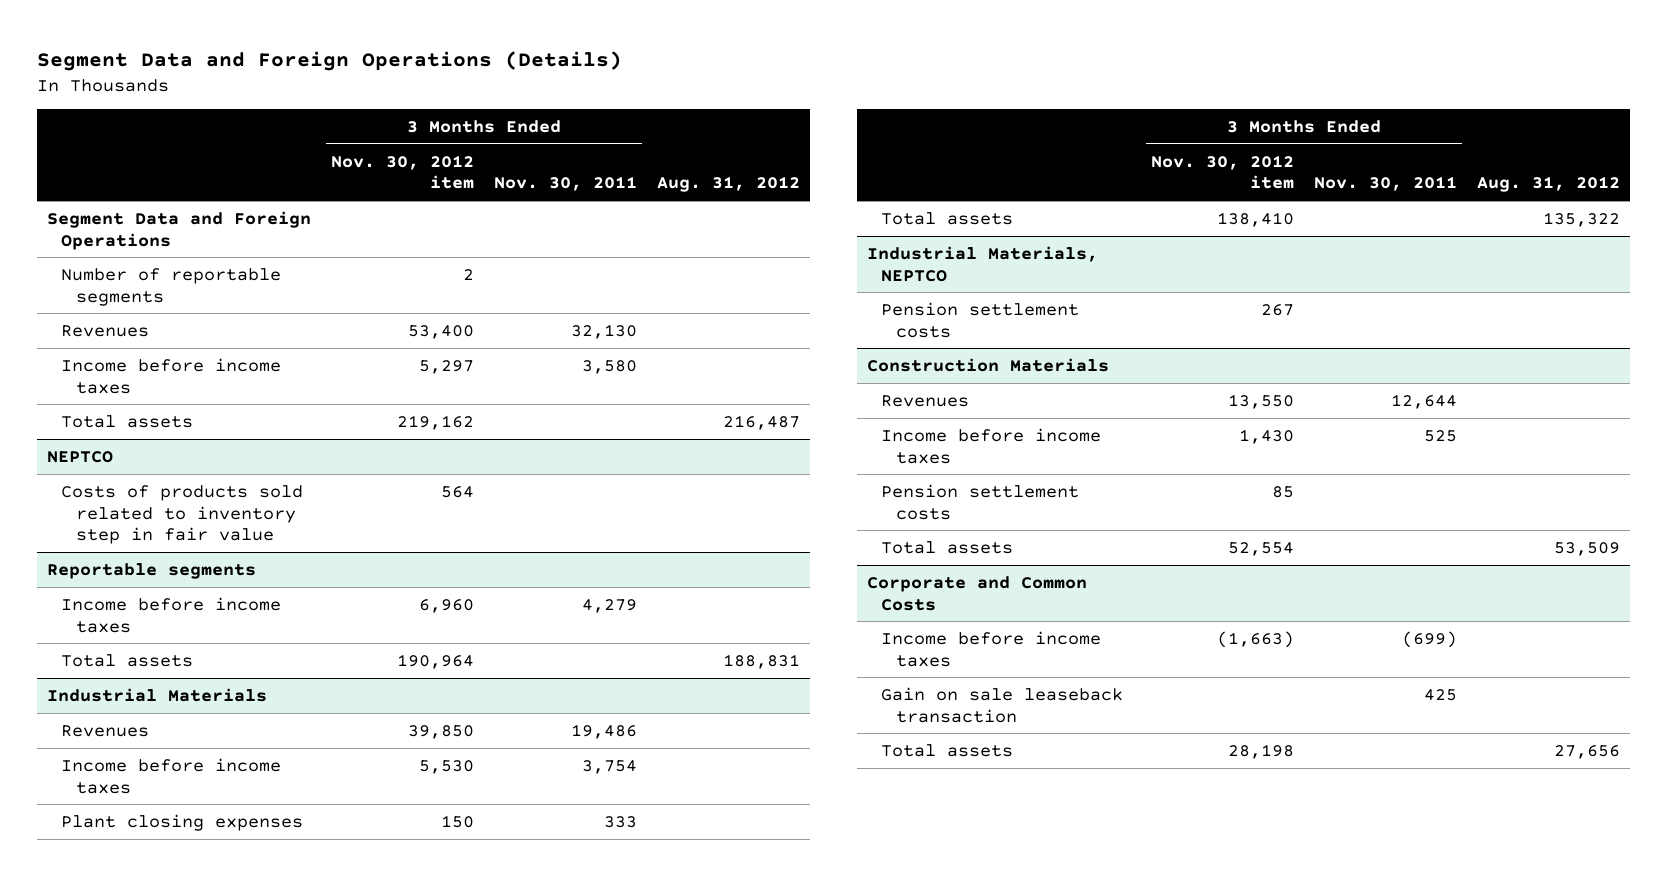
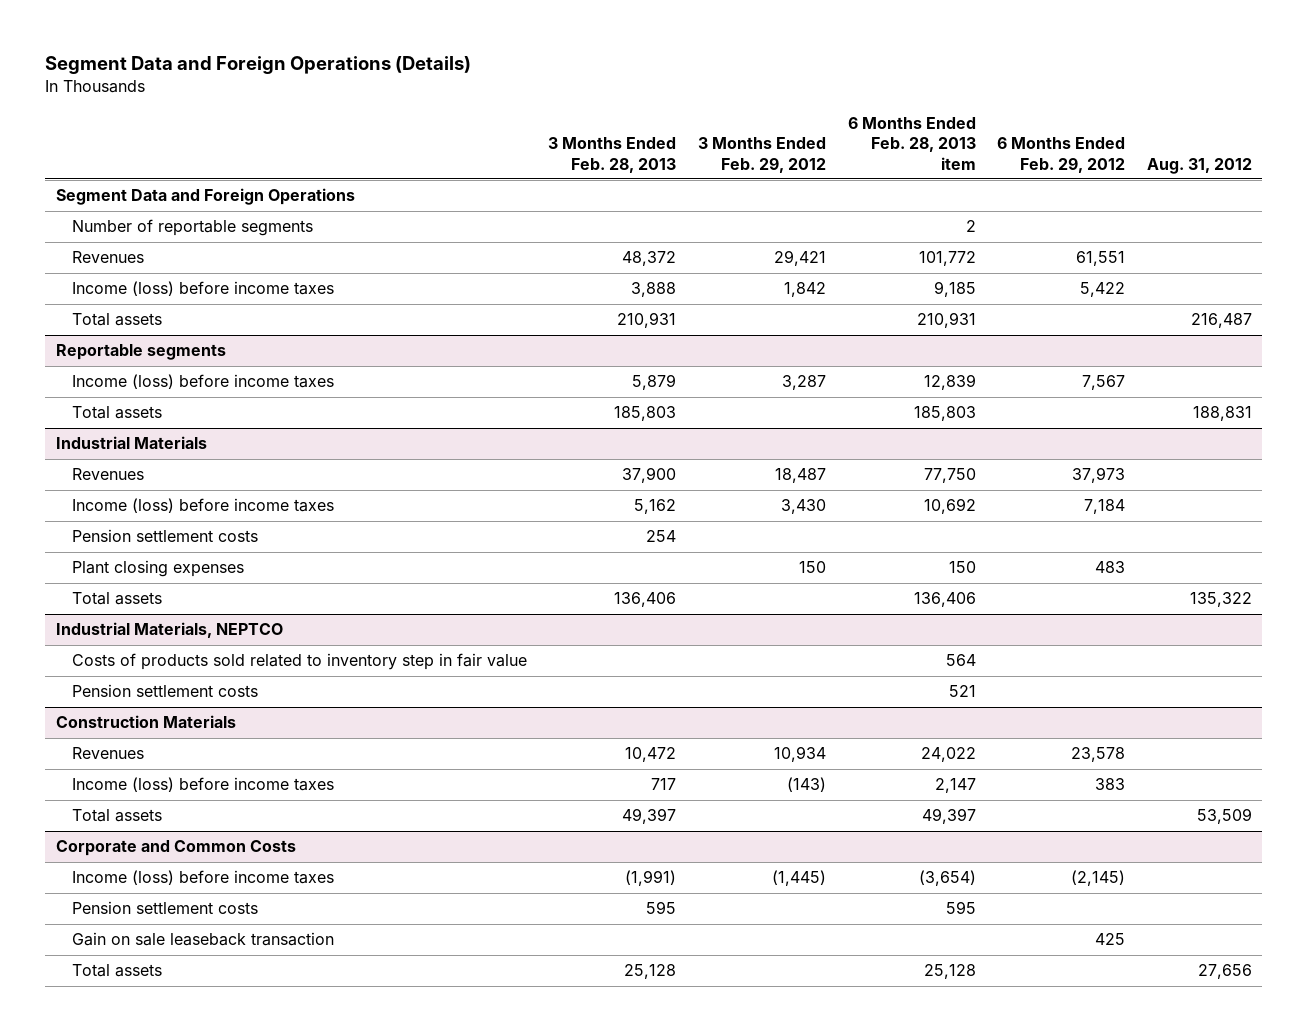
- | 3 Months Ended Nov. 30, 2012 item | 3 Months Ended Nov. 30, 2011 | Aug. 31, 2012
+ | 3 Months Ended Feb. 28, 2013 | 3 Months Ended Feb. 29, 2012 | 6 Months Ended Feb. 28, 2013 item | 6 Months Ended Feb. 29, 2012 | Aug. 31, 2012
- Income before income taxes | 5,297 | 3,580 |
+ Income (loss) before income taxes | 3,888 | 1,842 | 9,185 | 5,422 |
- NEPTCO
- Costs of products sold related to inventory step in fair value | 564 | |
@ Reportable segments
- Income before income taxes | 6,960 | 4,279 |
+ Income (loss) before income taxes | 5,879 | 3,287 | 12,839 | 7,567 |
@ Industrial Materials
- Income before income taxes | 5,530 | 3,754 |
+ Income (loss) before income taxes | 5,162 | 3,430 | 10,692 | 7,184 |
+ Pension settlement costs | 254 | | | |
@ Industrial Materials, NEPTCO
+ Costs of products sold related to inventory step in fair value | | | 564 | |
@ Construction Materials
- Income before income taxes | 1,430 | 525 |
- Pension settlement costs | 85 | |
+ Income (loss) before income taxes | 717 | (143) | 2,147 | 383 |
@ Corporate and Common Costs
- Income before income taxes | (1,663) | (699) |
+ Income (loss) before income taxes | (1,991) | (1,445) | (3,654) | (2,145) |
+ Pension settlement costs | 595 | | 595 | |

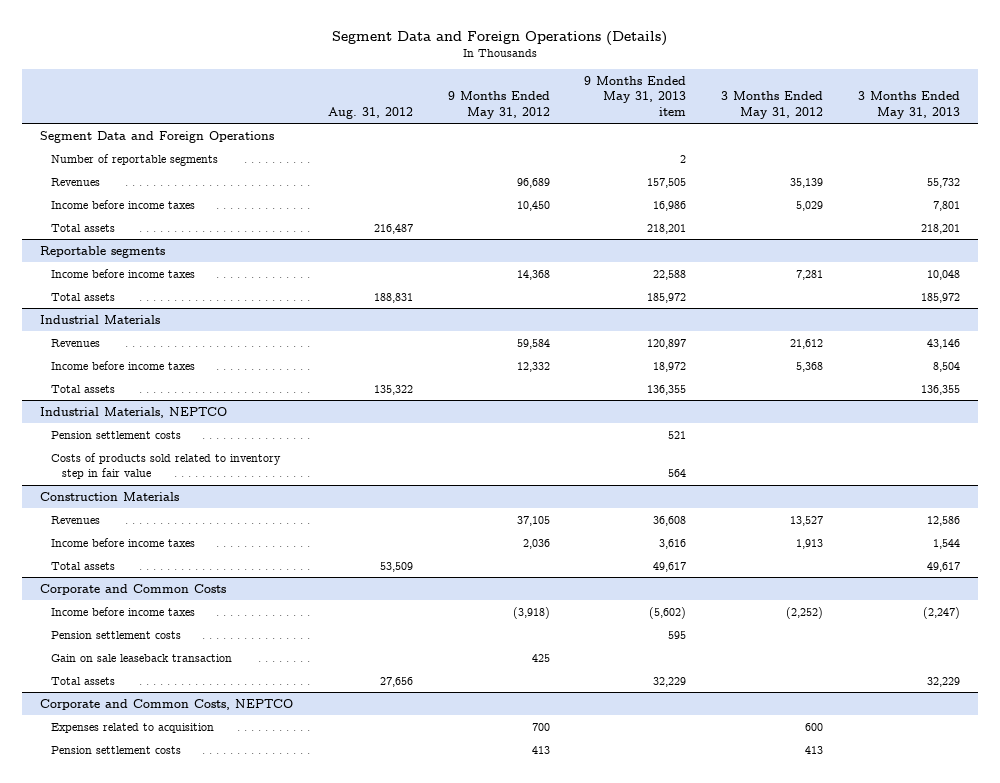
- | 3 Months Ended Feb. 28, 2013 | 3 Months Ended Feb. 29, 2012 | 6 Months Ended Feb. 28, 2013 item | 6 Months Ended Feb. 29, 2012 | Aug. 31, 2012
+ | Aug. 31, 2012 | 9 Months Ended May 31, 2012 | 9 Months Ended May 31, 2013 item | 3 Months Ended May 31, 2012 | 3 Months Ended May 31, 2013
- Income (loss) before income taxes | 3,888 | 1,842 | 9,185 | 5,422 |
+ Income before income taxes | | 10,450 | 16,986 | 5,029 | 7,801
@ Reportable segments
- Income (loss) before income taxes | 5,879 | 3,287 | 12,839 | 7,567 |
+ Income before income taxes | | 14,368 | 22,588 | 7,281 | 10,048
@ Industrial Materials
- Income (loss) before income taxes | 5,162 | 3,430 | 10,692 | 7,184 |
- Pension settlement costs | 254 | | | |
- Plant closing expenses | | 150 | 150 | 483 |
+ Income before income taxes | | 12,332 | 18,972 | 5,368 | 8,504
@ Industrial Materials, NEPTCO
moved down: Costs of products sold related to inventory step in fair value | | | 564 | |
@ Construction Materials
- Income (loss) before income taxes | 717 | (143) | 2,147 | 383 |
+ Income before income taxes | | 2,036 | 3,616 | 1,913 | 1,544
@ Corporate and Common Costs
- Income (loss) before income taxes | (1,991) | (1,445) | (3,654) | (2,145) |
+ Income before income taxes | | (3,918) | (5,602) | (2,252) | (2,247)
+ Corporate and Common Costs, NEPTCO
+ Expenses related to acquisition | | 700 | | 600 |
+ Pension settlement costs | | 413 | | 413 |

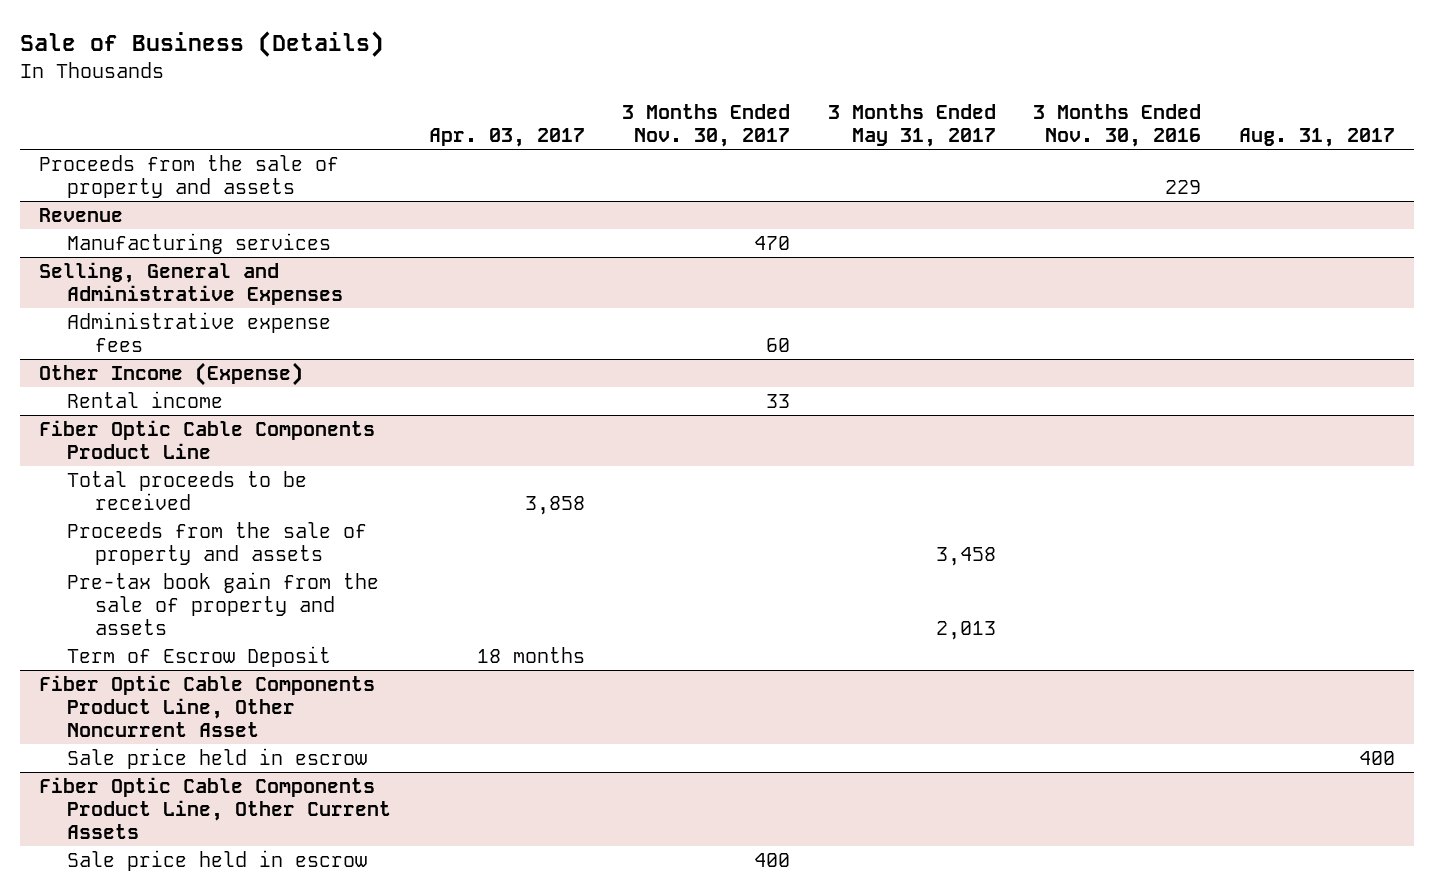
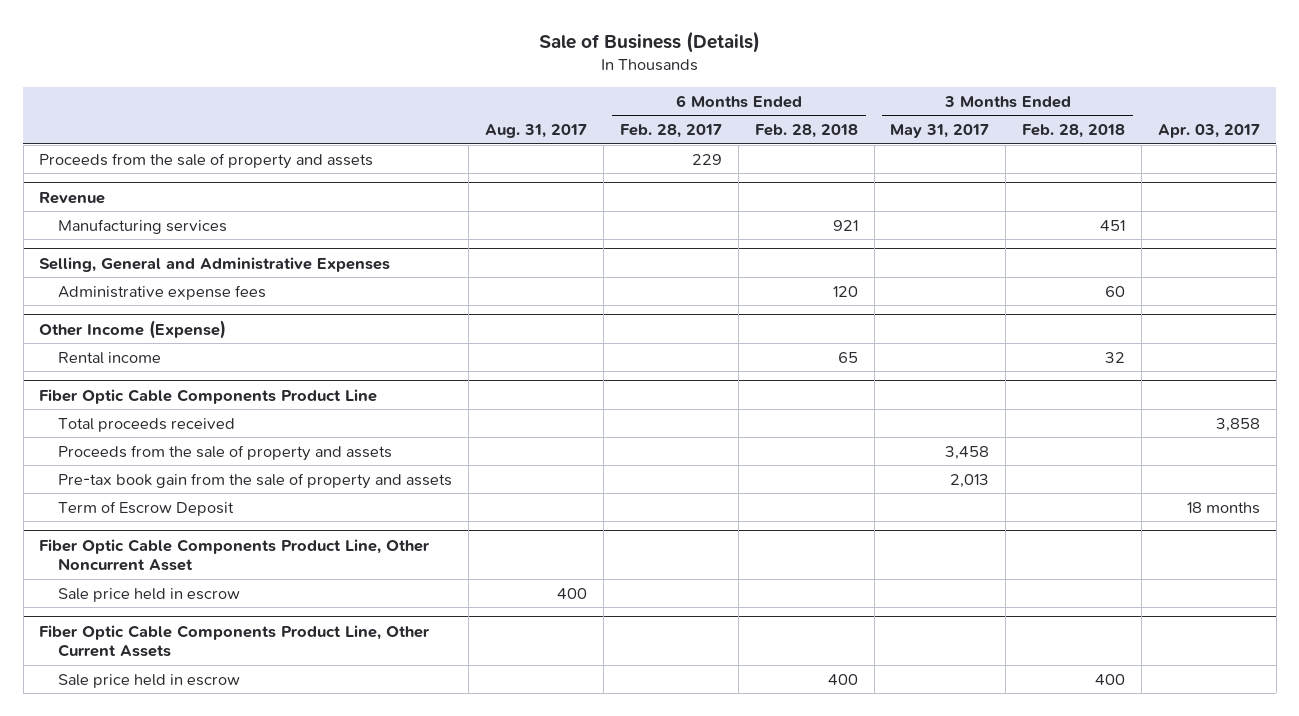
- | Apr. 03, 2017 | 3 Months Ended Nov. 30, 2017 | 3 Months Ended May 31, 2017 | 3 Months Ended Nov. 30, 2016 | Aug. 31, 2017
+ | Aug. 31, 2017 | 6 Months Ended Feb. 28, 2017 | 6 Months Ended Feb. 28, 2018 | 3 Months Ended May 31, 2017 | 3 Months Ended Feb. 28, 2018 | Apr. 03, 2017
@ Fiber Optic Cable Components Product Line
- Total proceeds to be received | 3,858 | | | |
+ Total proceeds received | | | | | | 3,858

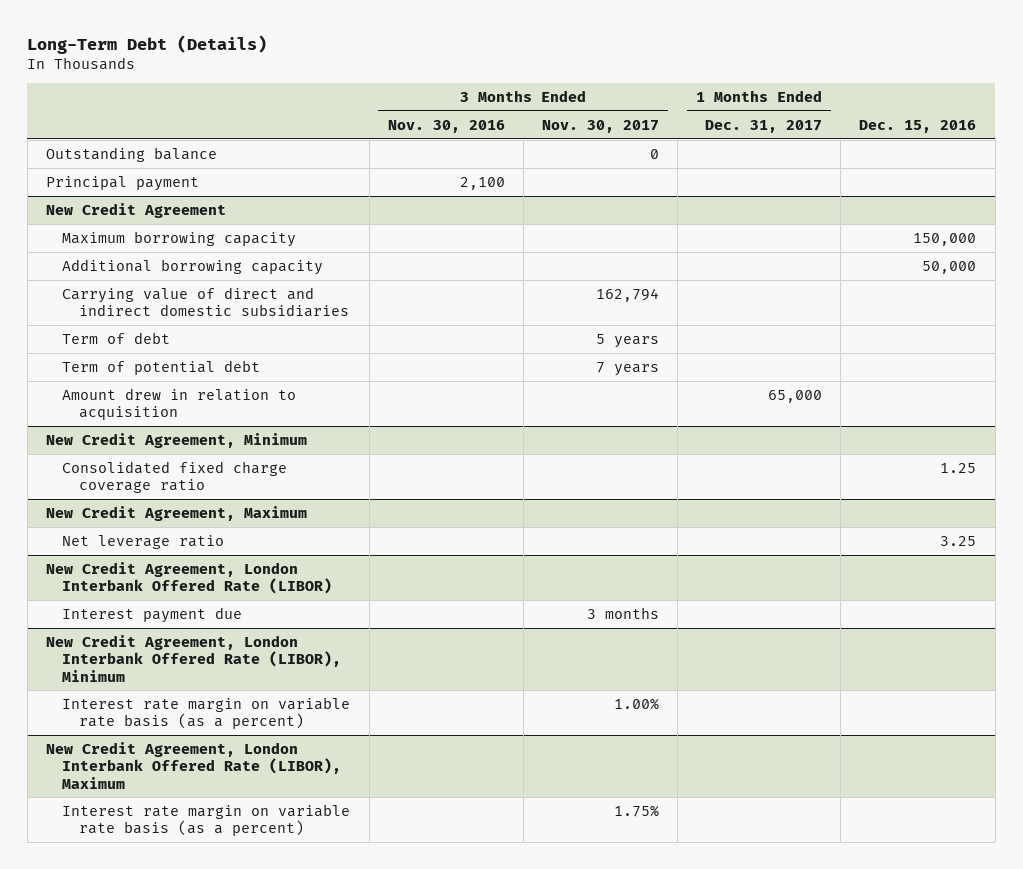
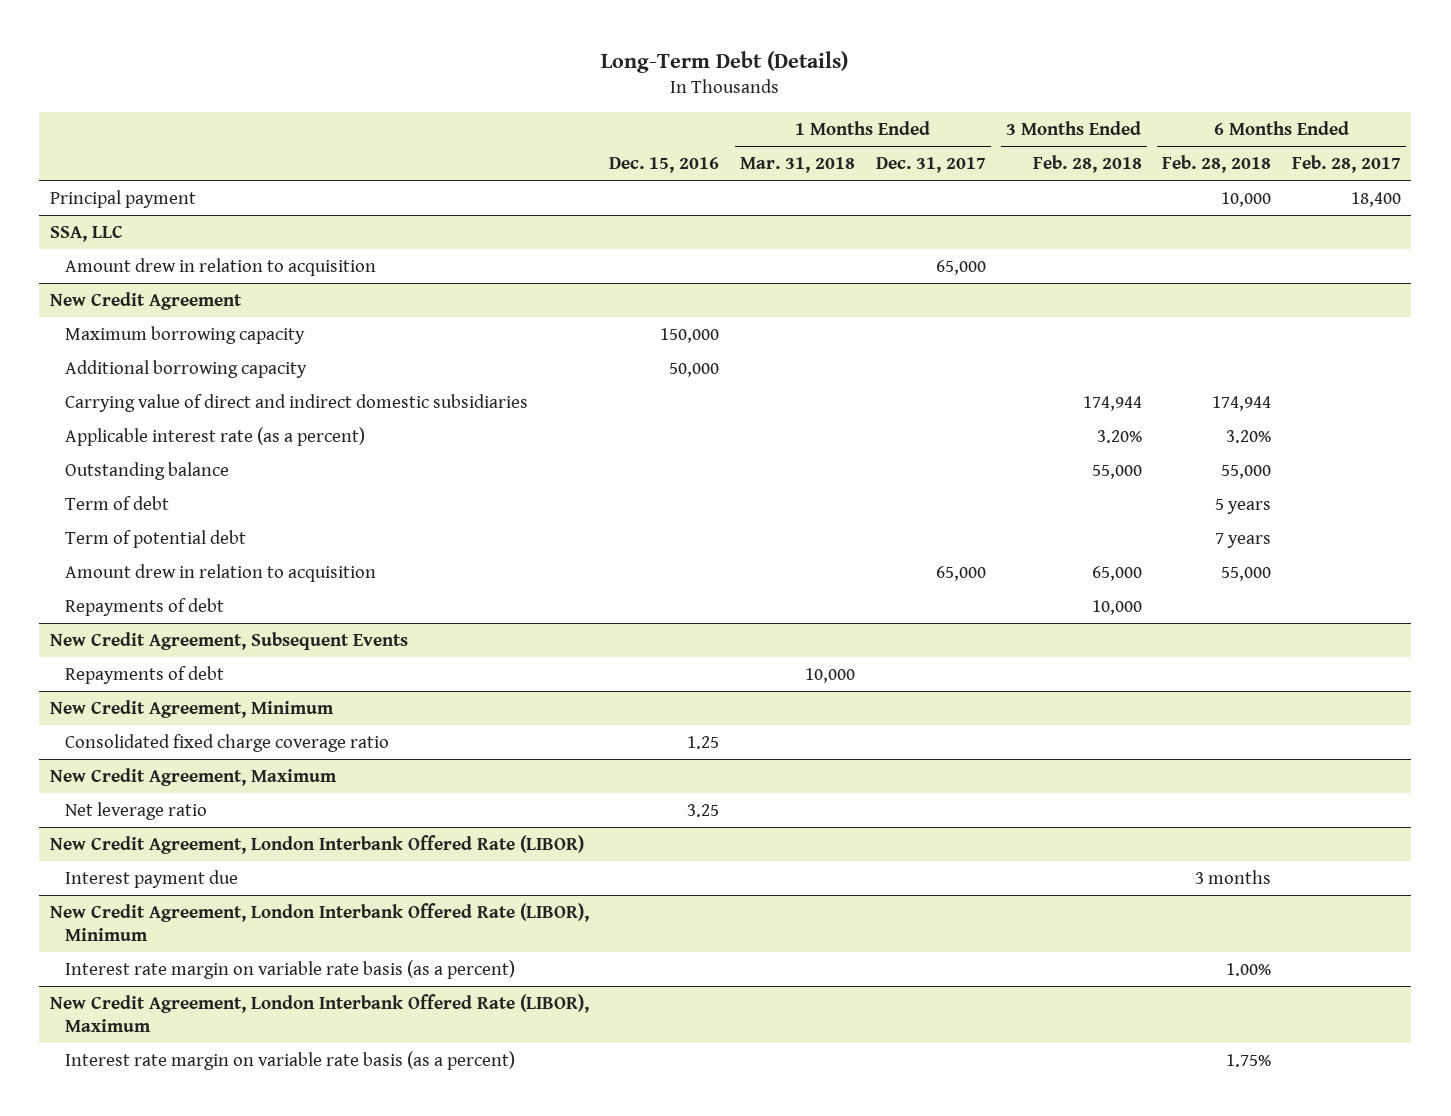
- | 3 Months Ended Nov. 30, 2016 | 3 Months Ended Nov. 30, 2017 | 1 Months Ended Dec. 31, 2017 | Dec. 15, 2016
+ | Dec. 15, 2016 | 1 Months Ended Mar. 31, 2018 | 1 Months Ended Dec. 31, 2017 | 3 Months Ended Feb. 28, 2018 | 6 Months Ended Feb. 28, 2018 | 6 Months Ended Feb. 28, 2017
- Outstanding balance | | 0 | |
+ SSA, LLC
+ Amount drew in relation to acquisition | | | 65,000 | | |
@ New Credit Agreement
+ Applicable interest rate (as a percent) | | | | 3.20% | 3.20% |
+ Outstanding balance | | | | 55,000 | 55,000 |
+ Repayments of debt | | | | 10,000 | |
+ New Credit Agreement, Subsequent Events
+ Repayments of debt | | 10,000 | | | |

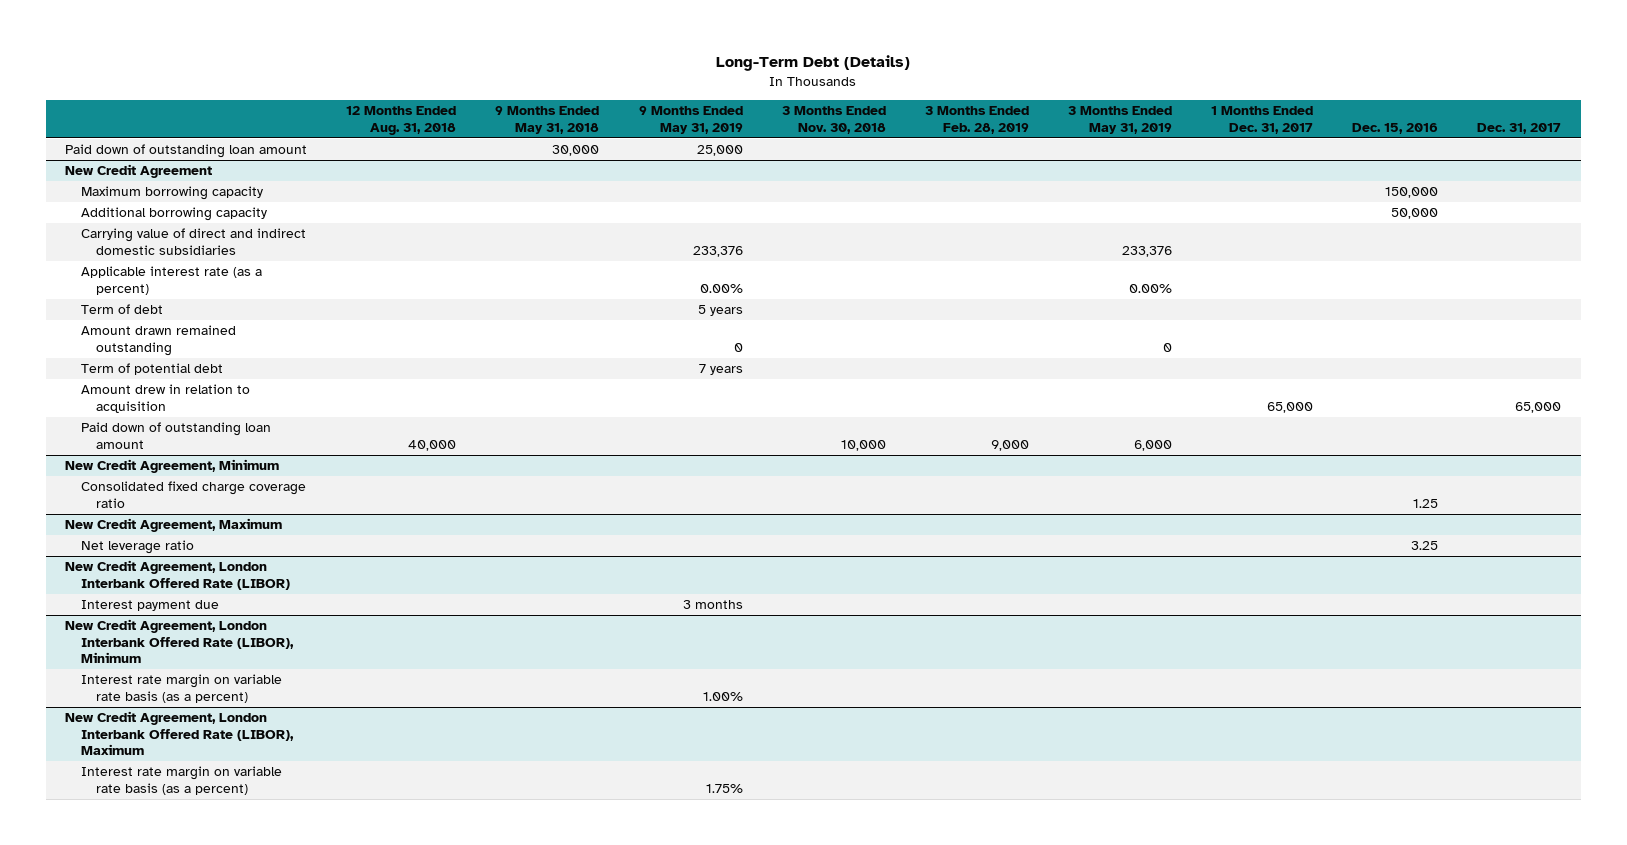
- | Dec. 15, 2016 | 1 Months Ended Mar. 31, 2018 | 1 Months Ended Dec. 31, 2017 | 3 Months Ended Feb. 28, 2018 | 6 Months Ended Feb. 28, 2018 | 6 Months Ended Feb. 28, 2017
+ | 12 Months Ended Aug. 31, 2018 | 9 Months Ended May 31, 2018 | 9 Months Ended May 31, 2019 | 3 Months Ended Nov. 30, 2018 | 3 Months Ended Feb. 28, 2019 | 3 Months Ended May 31, 2019 | 1 Months Ended Dec. 31, 2017 | Dec. 15, 2016 | Dec. 31, 2017
- Principal payment | | | | | 10,000 | 18,400
- SSA, LLC
- Amount drew in relation to acquisition | | | 65,000 | | |
+ Paid down of outstanding loan amount | | 30,000 | 25,000 | | | | | |
@ New Credit Agreement
- Outstanding balance | | | | 55,000 | 55,000 |
+ Amount drawn remained outstanding | | | 0 | | | 0 | | |
- Repayments of debt | | | | 10,000 | |
- New Credit Agreement, Subsequent Events
- Repayments of debt | | 10,000 | | | |
@ New Credit Agreement
+ Paid down of outstanding loan amount | 40,000 | | | 10,000 | 9,000 | 6,000 | | |

